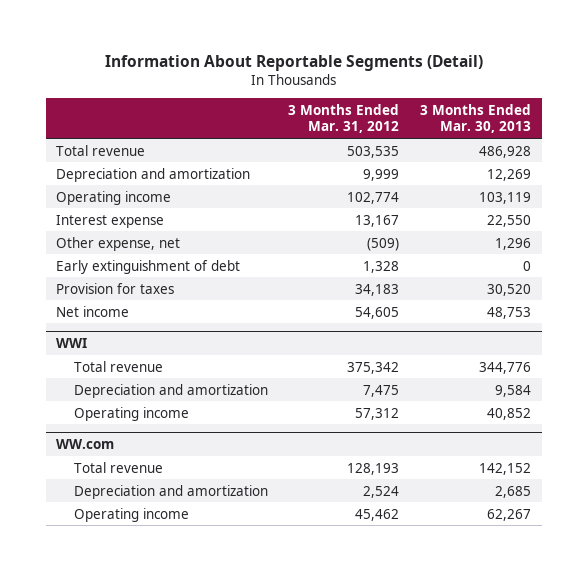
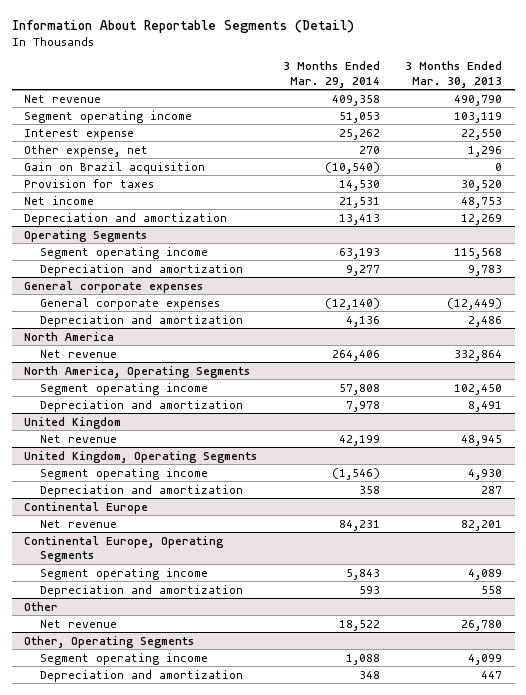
- | 3 Months Ended Mar. 31, 2012 | 3 Months Ended Mar. 30, 2013
+ | 3 Months Ended Mar. 29, 2014 | 3 Months Ended Mar. 30, 2013
- Total revenue | 503,535 | 486,928
- Operating income | 102,774 | 103,119
+ Net revenue | 409,358 | 490,790
+ Segment operating income | 51,053 | 103,119
- Early extinguishment of debt | 1,328 | 0
+ Gain on Brazil acquisition | (10,540) | 0
- WWI
- Total revenue | 375,342 | 344,776
- Depreciation and amortization | 7,475 | 9,584
- Operating income | 57,312 | 40,852
- WW.com
- Total revenue | 128,193 | 142,152
- Depreciation and amortization | 2,524 | 2,685
- Operating income | 45,462 | 62,267
moved down: Depreciation and amortization | 13,413 | 12,269
+ Operating Segments
+ Segment operating income | 63,193 | 115,568
+ Depreciation and amortization | 9,277 | 9,783
+ General corporate expenses
+ General corporate expenses | (12,140) | (12,449)
+ Depreciation and amortization | 4,136 | 2,486
+ North America
+ Net revenue | 264,406 | 332,864
+ North America, Operating Segments
+ Segment operating income | 57,808 | 102,450
+ Depreciation and amortization | 7,978 | 8,491
+ United Kingdom
+ Net revenue | 42,199 | 48,945
+ United Kingdom, Operating Segments
+ Segment operating income | (1,546) | 4,930
+ Depreciation and amortization | 358 | 287
+ Continental Europe
+ Net revenue | 84,231 | 82,201
+ Continental Europe, Operating Segments
+ Segment operating income | 5,843 | 4,089
+ Depreciation and amortization | 593 | 558
+ Other
+ Net revenue | 18,522 | 26,780
+ Other, Operating Segments
+ Segment operating income | 1,088 | 4,099
+ Depreciation and amortization | 348 | 447

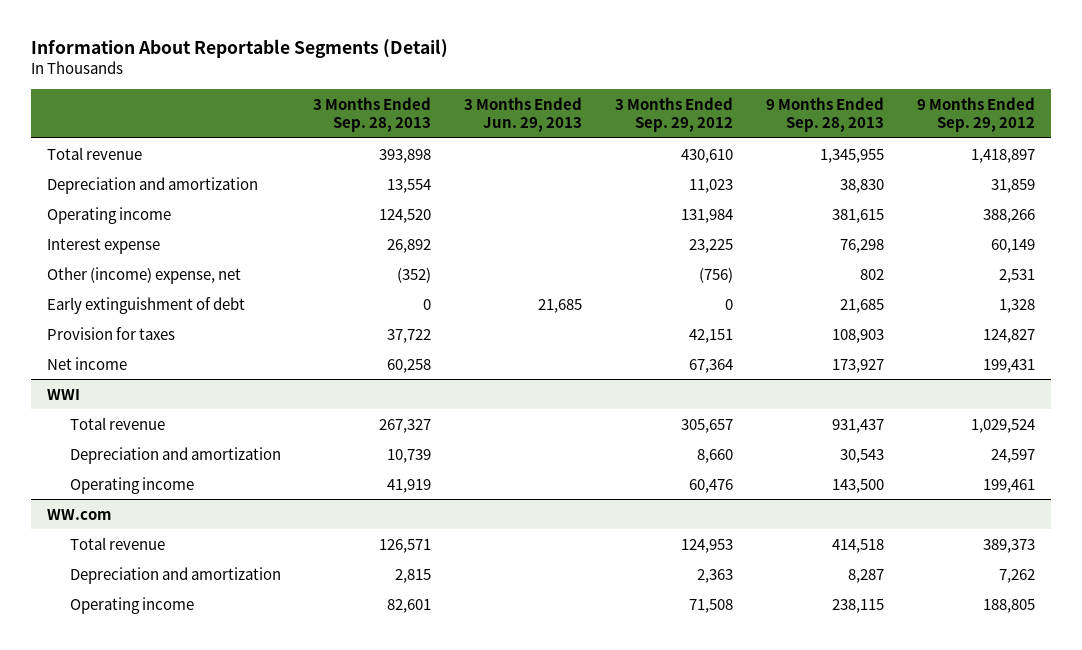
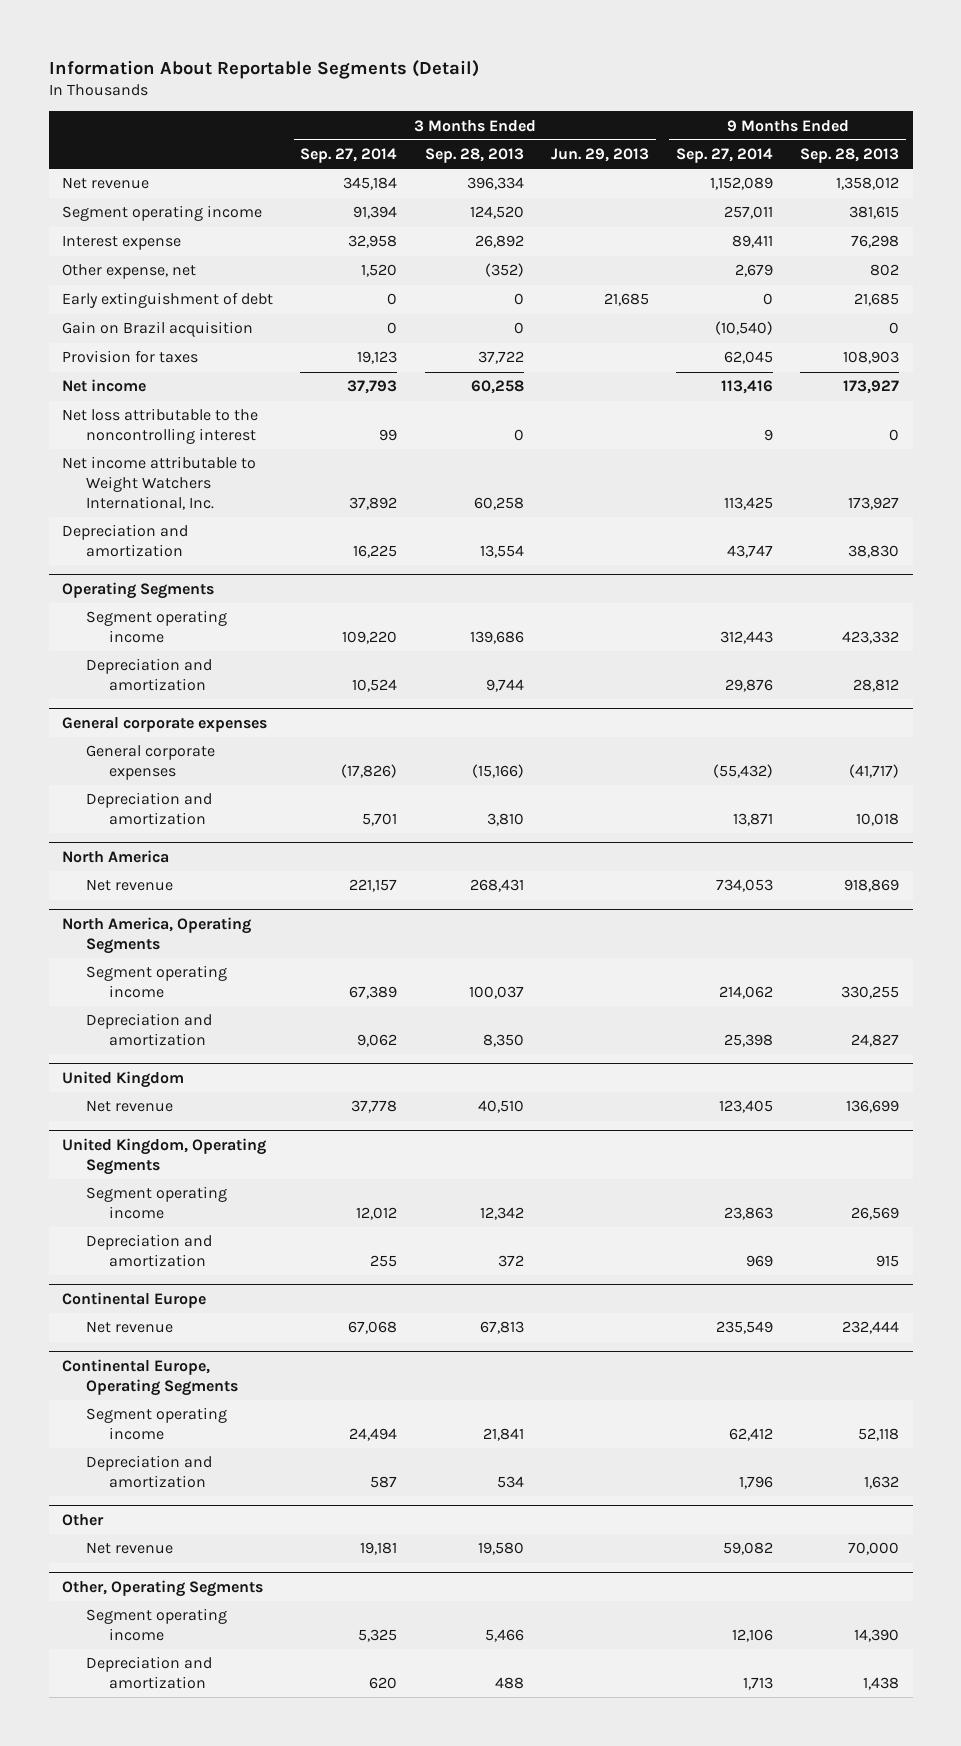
- | 3 Months Ended Sep. 28, 2013 | 3 Months Ended Jun. 29, 2013 | 3 Months Ended Sep. 29, 2012 | 9 Months Ended Sep. 28, 2013 | 9 Months Ended Sep. 29, 2012
+ | 3 Months Ended Sep. 27, 2014 | 3 Months Ended Sep. 28, 2013 | 3 Months Ended Jun. 29, 2013 | 9 Months Ended Sep. 27, 2014 | 9 Months Ended Sep. 28, 2013
- Total revenue | 393,898 | | 430,610 | 1,345,955 | 1,418,897
- Operating income | 124,520 | | 131,984 | 381,615 | 388,266
+ Net revenue | 345,184 | 396,334 | | 1,152,089 | 1,358,012
+ Segment operating income | 91,394 | 124,520 | | 257,011 | 381,615
- Other (income) expense, net | (352) | | (756) | 802 | 2,531
+ Other expense, net | 1,520 | (352) | | 2,679 | 802
+ Gain on Brazil acquisition | 0 | 0 | | (10,540) | 0
- WWI
- Total revenue | 267,327 | | 305,657 | 931,437 | 1,029,524
- Depreciation and amortization | 10,739 | | 8,660 | 30,543 | 24,597
- Operating income | 41,919 | | 60,476 | 143,500 | 199,461
- WW.com
- Total revenue | 126,571 | | 124,953 | 414,518 | 389,373
- Depreciation and amortization | 2,815 | | 2,363 | 8,287 | 7,262
- Operating income | 82,601 | | 71,508 | 238,115 | 188,805
+ Net loss attributable to the noncontrolling interest | 99 | 0 | | 9 | 0
+ Net income attributable to Weight Watchers International, Inc. | 37,892 | 60,258 | | 113,425 | 173,927
moved down: Depreciation and amortization | 16,225 | 13,554 | | 43,747 | 38,830
+ Operating Segments
+ Segment operating income | 109,220 | 139,686 | | 312,443 | 423,332
+ Depreciation and amortization | 10,524 | 9,744 | | 29,876 | 28,812
+ General corporate expenses
+ General corporate expenses | (17,826) | (15,166) | | (55,432) | (41,717)
+ Depreciation and amortization | 5,701 | 3,810 | | 13,871 | 10,018
+ North America
+ Net revenue | 221,157 | 268,431 | | 734,053 | 918,869
+ North America, Operating Segments
+ Segment operating income | 67,389 | 100,037 | | 214,062 | 330,255
+ Depreciation and amortization | 9,062 | 8,350 | | 25,398 | 24,827
+ United Kingdom
+ Net revenue | 37,778 | 40,510 | | 123,405 | 136,699
+ United Kingdom, Operating Segments
+ Segment operating income | 12,012 | 12,342 | | 23,863 | 26,569
+ Depreciation and amortization | 255 | 372 | | 969 | 915
+ Continental Europe
+ Net revenue | 67,068 | 67,813 | | 235,549 | 232,444
+ Continental Europe, Operating Segments
+ Segment operating income | 24,494 | 21,841 | | 62,412 | 52,118
+ Depreciation and amortization | 587 | 534 | | 1,796 | 1,632
+ Other
+ Net revenue | 19,181 | 19,580 | | 59,082 | 70,000
+ Other, Operating Segments
+ Segment operating income | 5,325 | 5,466 | | 12,106 | 14,390
+ Depreciation and amortization | 620 | 488 | | 1,713 | 1,438

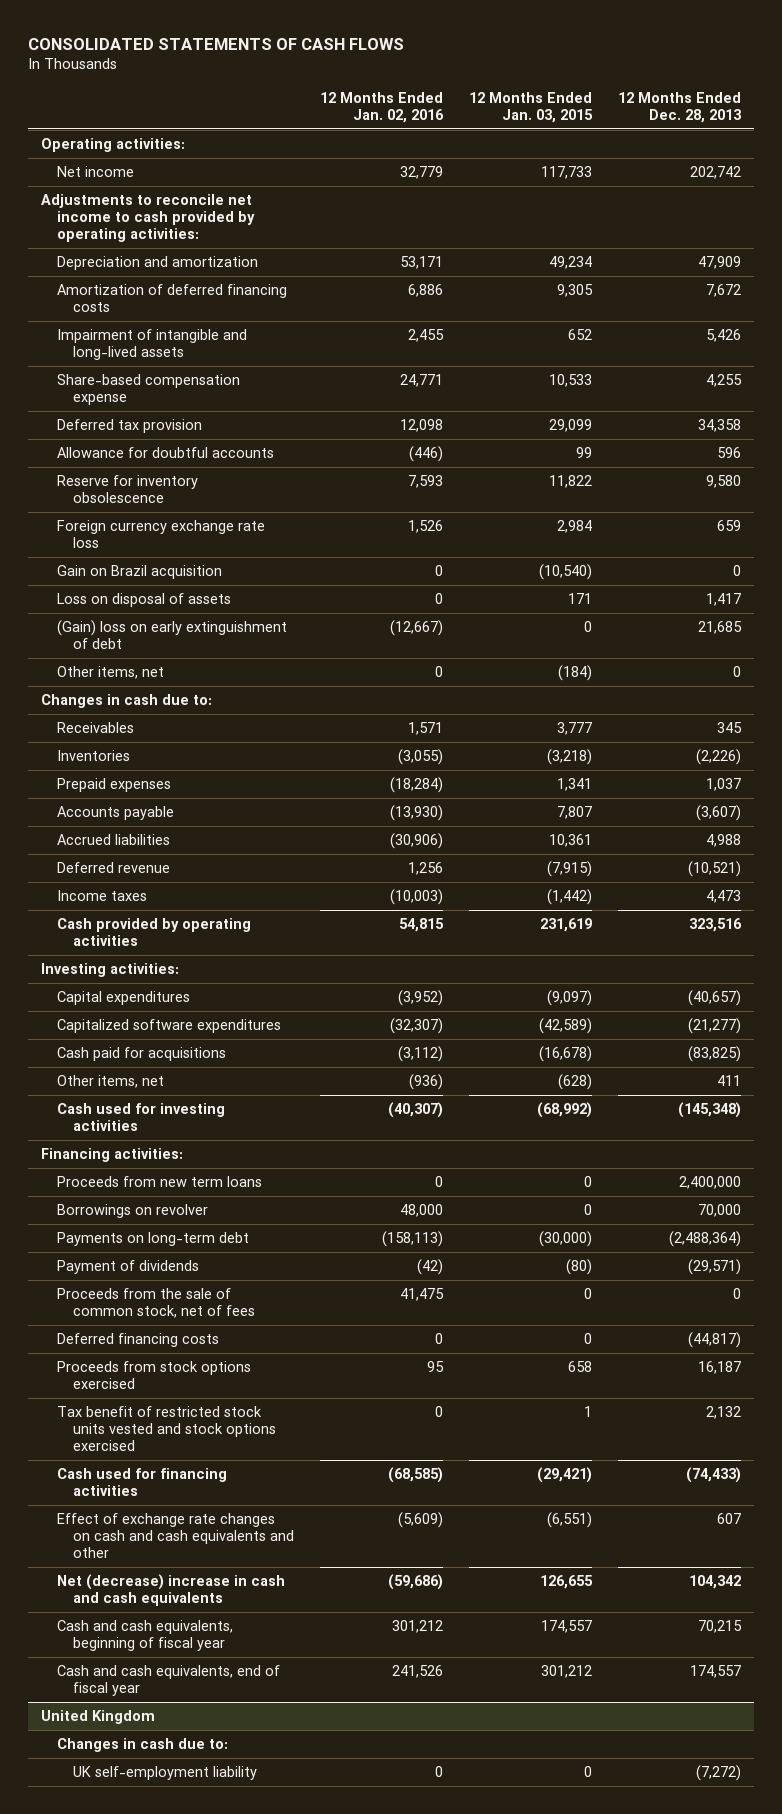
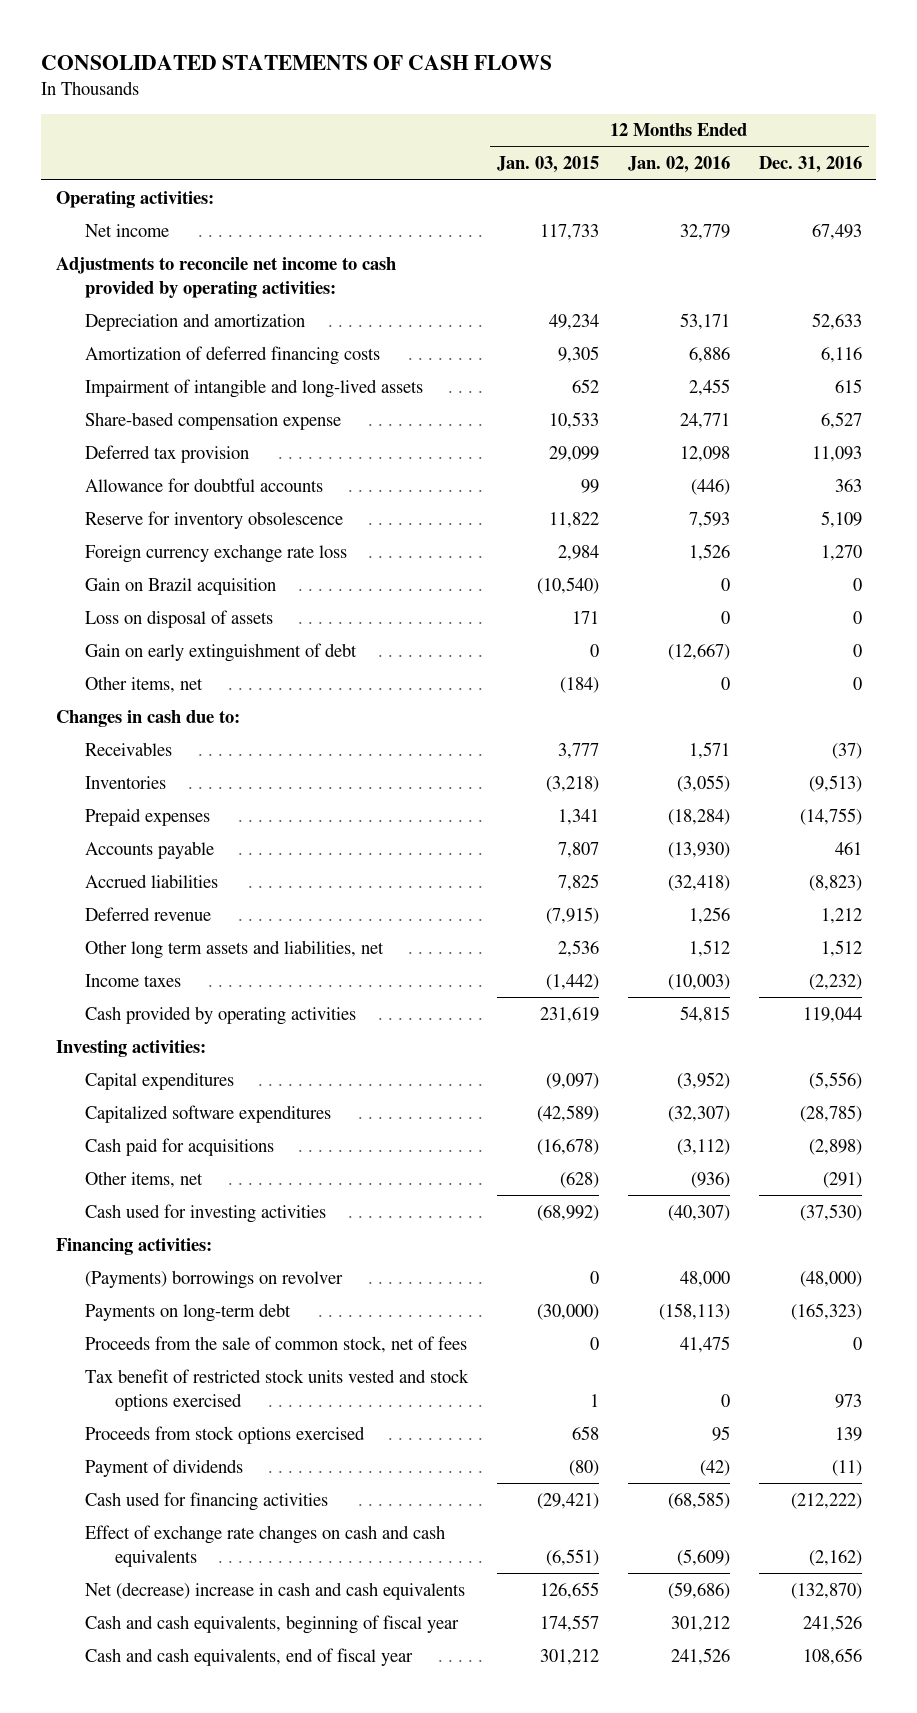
- | 12 Months Ended Jan. 02, 2016 | 12 Months Ended Jan. 03, 2015 | 12 Months Ended Dec. 28, 2013
+ | 12 Months Ended Jan. 03, 2015 | 12 Months Ended Jan. 02, 2016 | 12 Months Ended Dec. 31, 2016
- (Gain) loss on early extinguishment of debt | (12,667) | 0 | 21,685
+ Gain on early extinguishment of debt | 0 | (12,667) | 0
- Accrued liabilities | (30,906) | 10,361 | 4,988
+ Accrued liabilities | 7,825 | (32,418) | (8,823)
+ Other long term assets and liabilities, net | 2,536 | 1,512 | 1,512
- Proceeds from new term loans | 0 | 0 | 2,400,000
- Borrowings on revolver | 48,000 | 0 | 70,000
+ (Payments) borrowings on revolver | 0 | 48,000 | (48,000)
- Deferred financing costs | 0 | 0 | (44,817)
moved down: Proceeds from stock options exercised | 658 | 95 | 139
moved down: Payment of dividends | (80) | (42) | (11)
- Effect of exchange rate changes on cash and cash equivalents and other | (5,609) | (6,551) | 607
+ Effect of exchange rate changes on cash and cash equivalents | (6,551) | (5,609) | (2,162)
- United Kingdom
- Changes in cash due to:
- UK self-employment liability | 0 | 0 | (7,272)

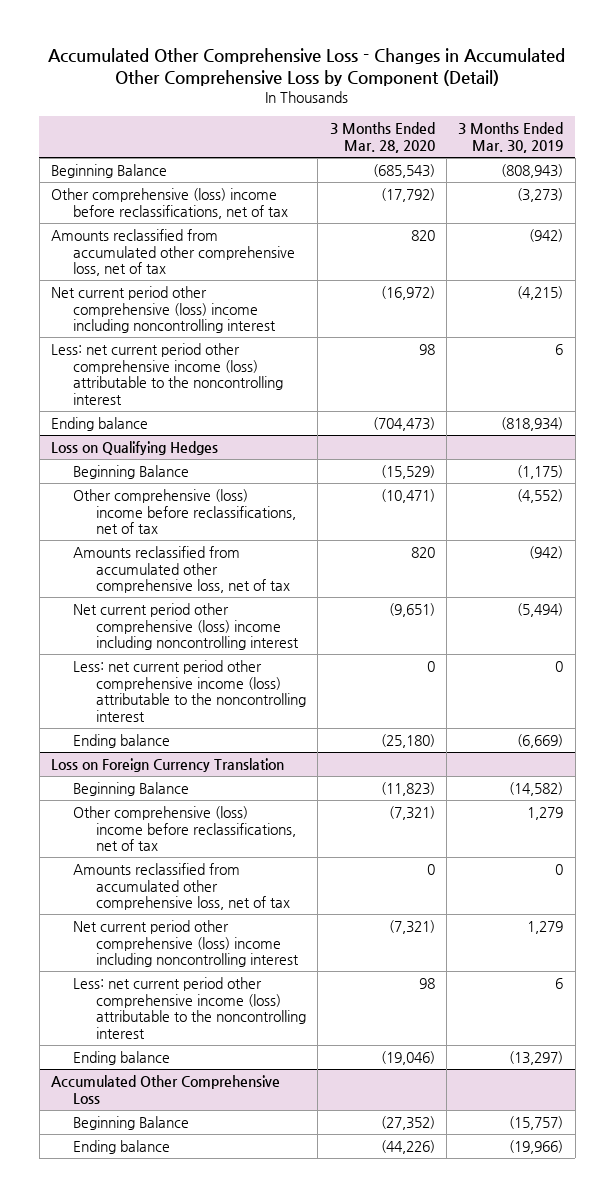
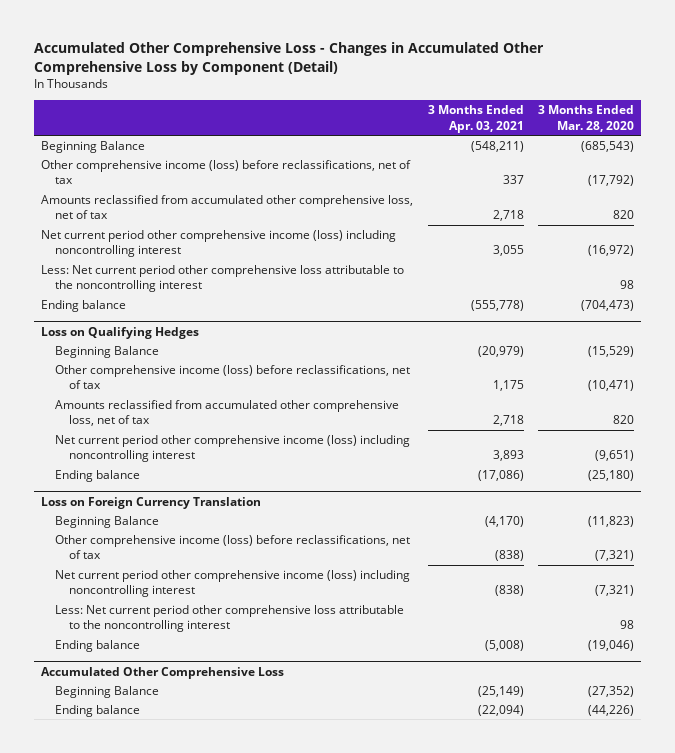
- | 3 Months Ended Mar. 28, 2020 | 3 Months Ended Mar. 30, 2019
+ | 3 Months Ended Apr. 03, 2021 | 3 Months Ended Mar. 28, 2020
- Other comprehensive (loss) income before reclassifications, net of tax | (17,792) | (3,273)
+ Other comprehensive income (loss) before reclassifications, net of tax | 337 | (17,792)
- Net current period other comprehensive (loss) income including noncontrolling interest | (16,972) | (4,215)
- Less: net current period other comprehensive income (loss) attributable to the noncontrolling interest | 98 | 6
+ Net current period other comprehensive income (loss) including noncontrolling interest | 3,055 | (16,972)
+ Less: Net current period other comprehensive loss attributable to the noncontrolling interest | | 98
@ Loss on Qualifying Hedges
- Other comprehensive (loss) income before reclassifications, net of tax | (10,471) | (4,552)
+ Other comprehensive income (loss) before reclassifications, net of tax | 1,175 | (10,471)
- Net current period other comprehensive (loss) income including noncontrolling interest | (9,651) | (5,494)
- Less: net current period other comprehensive income (loss) attributable to the noncontrolling interest | 0 | 0
+ Net current period other comprehensive income (loss) including noncontrolling interest | 3,893 | (9,651)
@ Loss on Foreign Currency Translation
- Other comprehensive (loss) income before reclassifications, net of tax | (7,321) | 1,279
- Amounts reclassified from accumulated other comprehensive loss, net of tax | 0 | 0
- Net current period other comprehensive (loss) income including noncontrolling interest | (7,321) | 1,279
- Less: net current period other comprehensive income (loss) attributable to the noncontrolling interest | 98 | 6
+ Other comprehensive income (loss) before reclassifications, net of tax | (838) | (7,321)
+ Net current period other comprehensive income (loss) including noncontrolling interest | (838) | (7,321)
+ Less: Net current period other comprehensive loss attributable to the noncontrolling interest | | 98

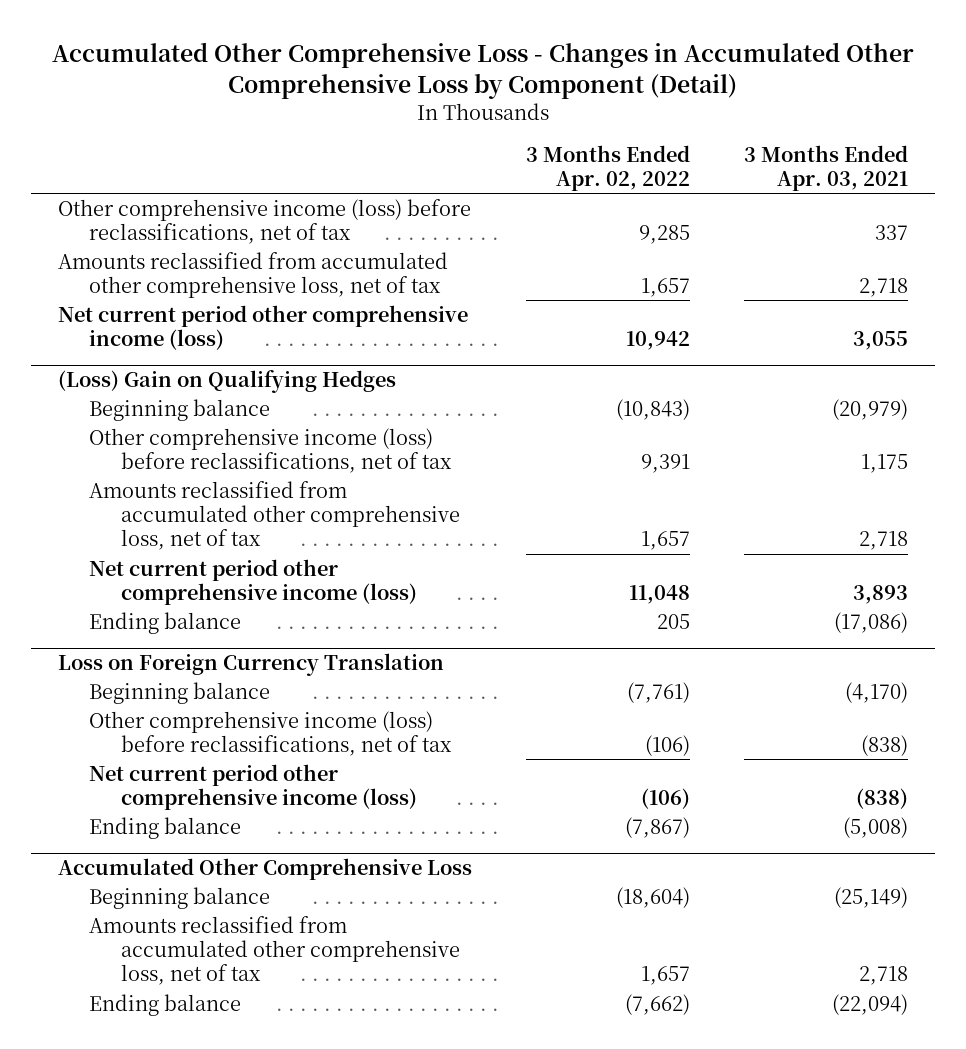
- | 3 Months Ended Apr. 03, 2021 | 3 Months Ended Mar. 28, 2020
+ | 3 Months Ended Apr. 02, 2022 | 3 Months Ended Apr. 03, 2021
- Beginning Balance | (548,211) | (685,543)
- Net current period other comprehensive income (loss) including noncontrolling interest | 3,055 | (16,972)
- Less: Net current period other comprehensive loss attributable to the noncontrolling interest | | 98
- Ending balance | (555,778) | (704,473)
- Loss on Qualifying Hedges
- Beginning Balance | (20,979) | (15,529)
+ Net current period other comprehensive income (loss) | 10,942 | 3,055
+ (Loss) Gain on Qualifying Hedges
+ Beginning balance | (10,843) | (20,979)
- Net current period other comprehensive income (loss) including noncontrolling interest | 3,893 | (9,651)
+ Net current period other comprehensive income (loss) | 11,048 | 3,893
@ Loss on Foreign Currency Translation
- Beginning Balance | (4,170) | (11,823)
+ Beginning balance | (7,761) | (4,170)
- Net current period other comprehensive income (loss) including noncontrolling interest | (838) | (7,321)
- Less: Net current period other comprehensive loss attributable to the noncontrolling interest | | 98
+ Net current period other comprehensive income (loss) | (106) | (838)
@ Accumulated Other Comprehensive Loss
- Beginning Balance | (25,149) | (27,352)
+ Beginning balance | (18,604) | (25,149)
+ Amounts reclassified from accumulated other comprehensive loss, net of tax | 1,657 | 2,718

